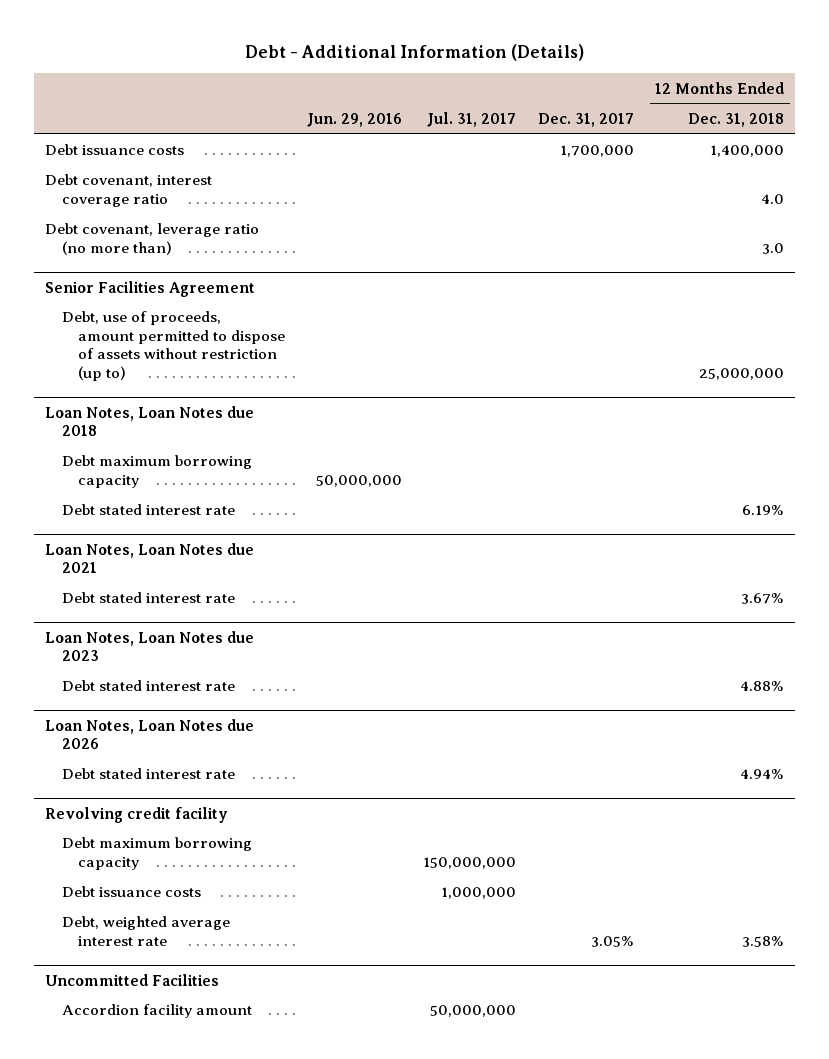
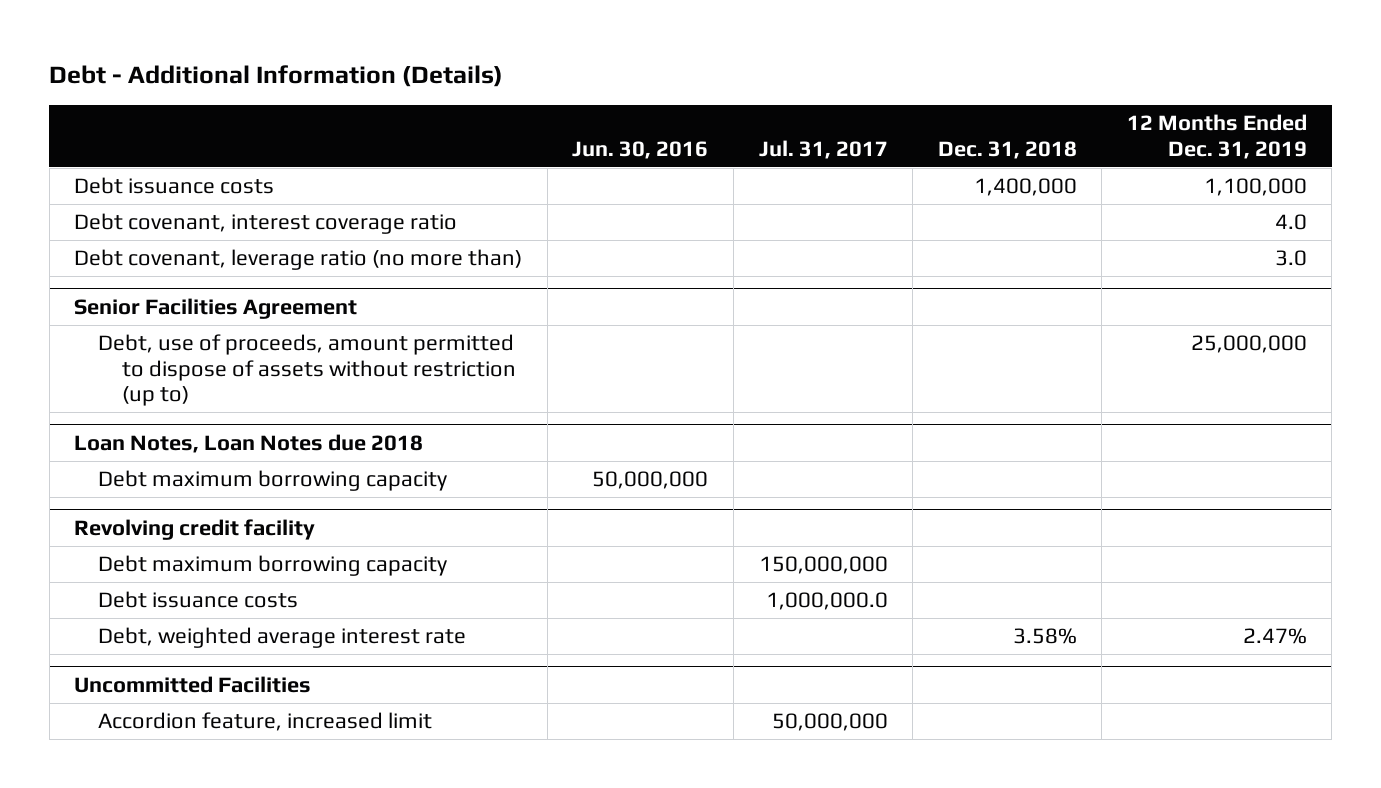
- | Jun. 29, 2016 | Jul. 31, 2017 | Dec. 31, 2017 | 12 Months Ended Dec. 31, 2018
+ | Jun. 30, 2016 | Jul. 31, 2017 | Dec. 31, 2018 | 12 Months Ended Dec. 31, 2019
@ Loan Notes, Loan Notes due 2018
- Debt stated interest rate | | | | 6.19%
- Loan Notes, Loan Notes due 2021
- Debt stated interest rate | | | | 3.67%
- Loan Notes, Loan Notes due 2023
- Debt stated interest rate | | | | 4.88%
- Loan Notes, Loan Notes due 2026
- Debt stated interest rate | | | | 4.94%
@ Revolving credit facility
- Debt issuance costs | | 1,000,000 | |
+ Debt issuance costs | | 1,000,000.0 | |
@ Uncommitted Facilities
- Accordion facility amount | | 50,000,000 | |
+ Accordion feature, increased limit | | 50,000,000 | |

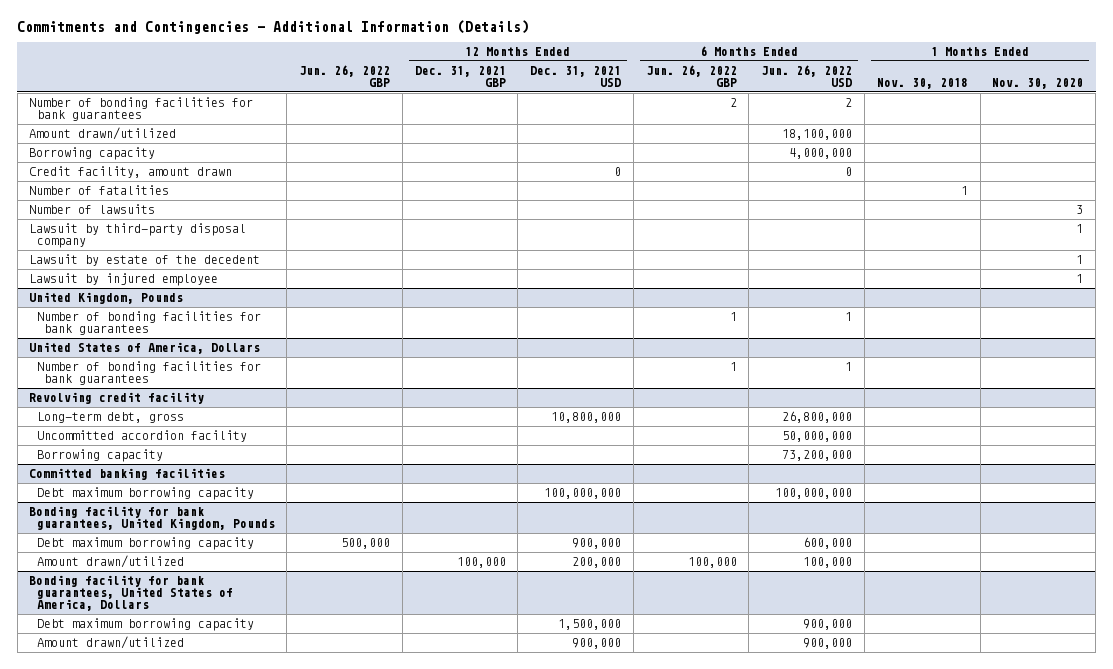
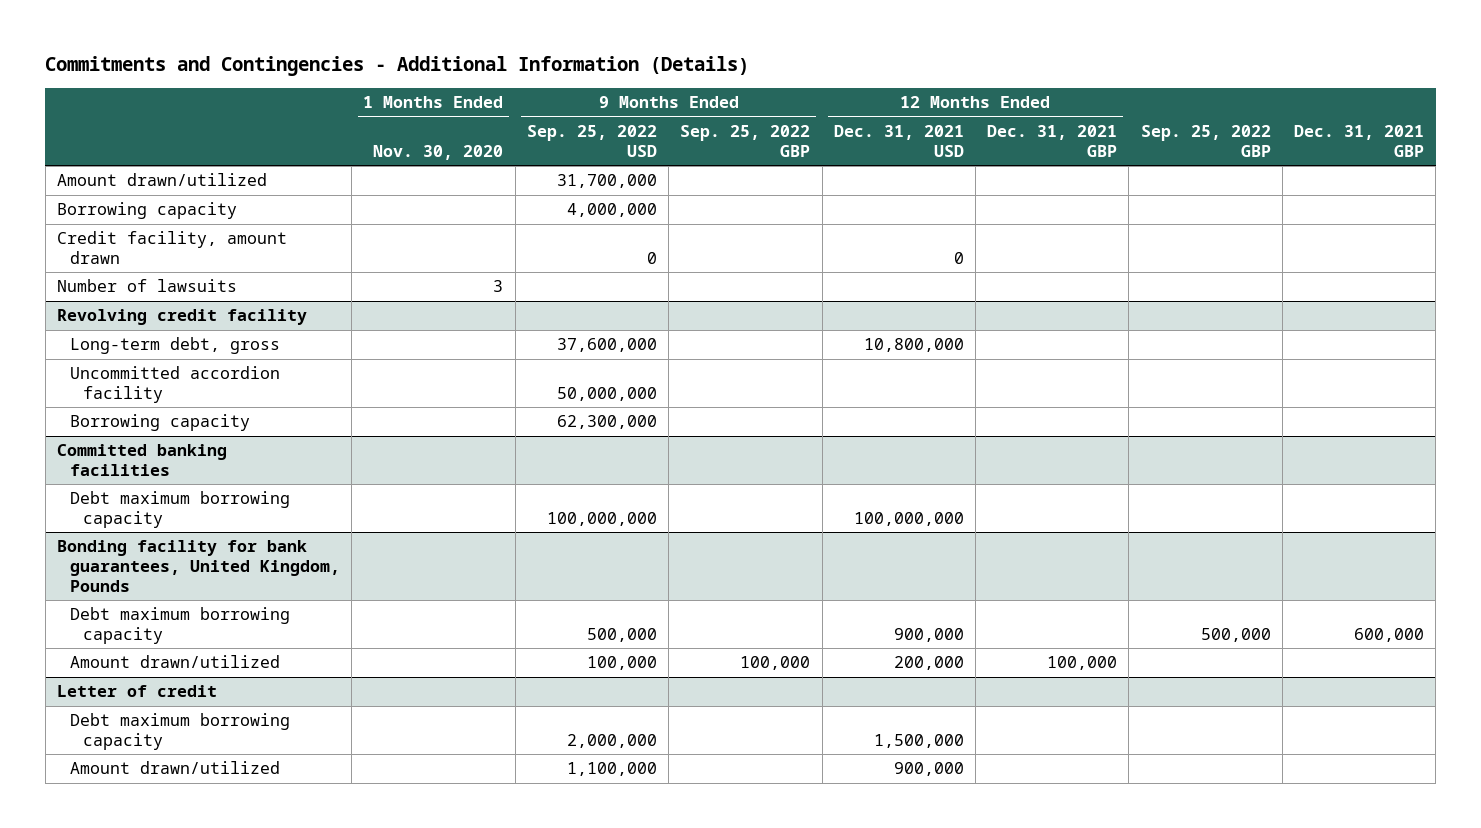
- | Jun. 26, 2022 GBP | 12 Months Ended Dec. 31, 2021 GBP | 12 Months Ended Dec. 31, 2021 USD | 6 Months Ended Jun. 26, 2022 GBP | 6 Months Ended Jun. 26, 2022 USD | 1 Months Ended Nov. 30, 2018 | 1 Months Ended Nov. 30, 2020
+ | 1 Months Ended Nov. 30, 2020 | 9 Months Ended Sep. 25, 2022 USD | 9 Months Ended Sep. 25, 2022 GBP | 12 Months Ended Dec. 31, 2021 USD | 12 Months Ended Dec. 31, 2021 GBP | Sep. 25, 2022 GBP | Dec. 31, 2021 GBP
- Number of bonding facilities for bank guarantees | | | | 2 | 2 | |
- Number of fatalities | | | | | | 1 |
- Lawsuit by third-party disposal company | | | | | | | 1
- Lawsuit by estate of the decedent | | | | | | | 1
- Lawsuit by injured employee | | | | | | | 1
- United Kingdom, Pounds
- Number of bonding facilities for bank guarantees | | | | 1 | 1 | |
- United States of America, Dollars
- Number of bonding facilities for bank guarantees | | | | 1 | 1 | |
- Bonding facility for bank guarantees, United States of America, Dollars
+ Letter of credit

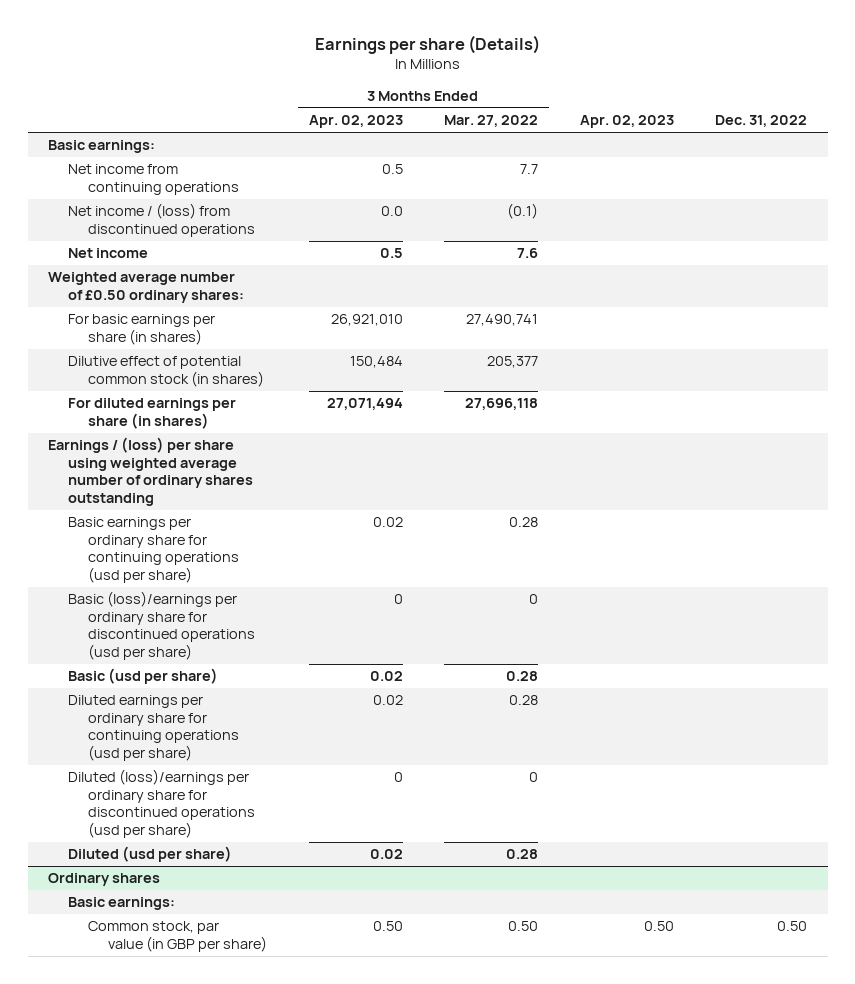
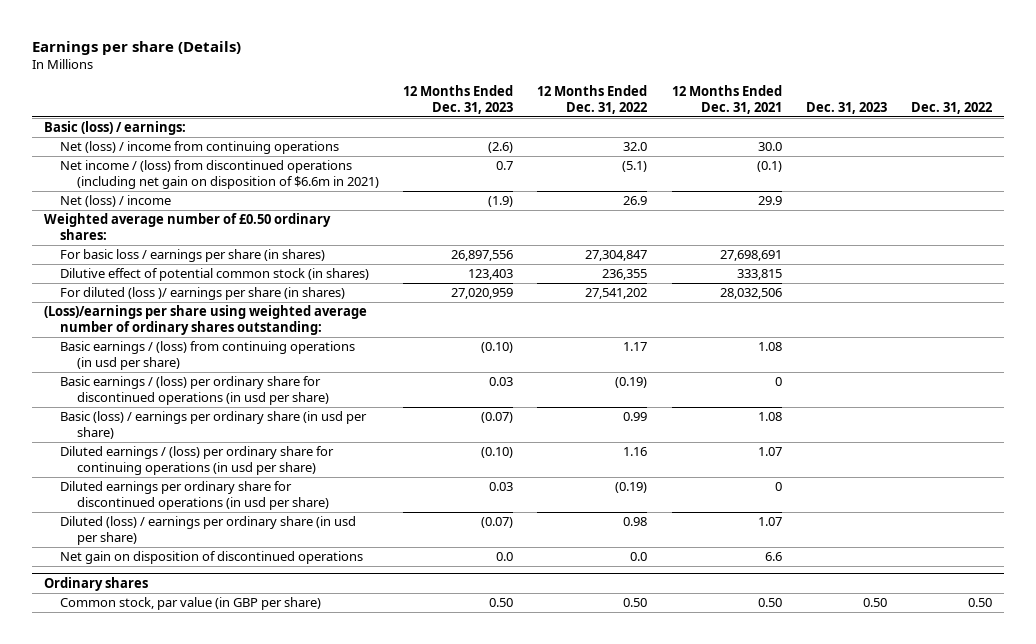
- | 3 Months Ended Apr. 02, 2023 | 3 Months Ended Mar. 27, 2022 | Apr. 02, 2023 | Dec. 31, 2022
+ | 12 Months Ended Dec. 31, 2023 | 12 Months Ended Dec. 31, 2022 | 12 Months Ended Dec. 31, 2021 | Dec. 31, 2023 | Dec. 31, 2022
- Basic earnings:
- Net income from continuing operations | 0.5 | 7.7 | |
- Net income / (loss) from discontinued operations | 0.0 | (0.1) | |
- Net income | 0.5 | 7.6 | |
+ Basic (loss) / earnings:
+ Net (loss) / income from continuing operations | (2.6) | 32.0 | 30.0 | |
+ Net income / (loss) from discontinued operations (including net gain on disposition of $6.6m in 2021) | 0.7 | (5.1) | (0.1) | |
+ Net (loss) / income | (1.9) | 26.9 | 29.9 | |
- For basic earnings per share (in shares) | 26,921,010 | 27,490,741 | |
+ For basic loss / earnings per share (in shares) | 26,897,556 | 27,304,847 | 27,698,691 | |
- For diluted earnings per share (in shares) | 27,071,494 | 27,696,118 | |
- Earnings / (loss) per share using weighted average number of ordinary shares outstanding
- Basic earnings per ordinary share for continuing operations (usd per share) | 0.02 | 0.28 | |
- Basic (loss)/earnings per ordinary share for discontinued operations (usd per share) | 0 | 0 | |
- Basic (usd per share) | 0.02 | 0.28 | |
- Diluted earnings per ordinary share for continuing operations (usd per share) | 0.02 | 0.28 | |
- Diluted (loss)/earnings per ordinary share for discontinued operations (usd per share) | 0 | 0 | |
- Diluted (usd per share) | 0.02 | 0.28 | |
+ For diluted (loss )/ earnings per share (in shares) | 27,020,959 | 27,541,202 | 28,032,506 | |
+ (Loss)/earnings per share using weighted average number of ordinary shares outstanding:
+ Basic earnings / (loss) from continuing operations (in usd per share) | (0.10) | 1.17 | 1.08 | |
+ Basic earnings / (loss) per ordinary share for discontinued operations (in usd per share) | 0.03 | (0.19) | 0 | |
+ Basic (loss) / earnings per ordinary share (in usd per share) | (0.07) | 0.99 | 1.08 | |
+ Diluted earnings / (loss) per ordinary share for continuing operations (in usd per share) | (0.10) | 1.16 | 1.07 | |
+ Diluted earnings per ordinary share for discontinued operations (in usd per share) | 0.03 | (0.19) | 0 | |
+ Diluted (loss) / earnings per ordinary share (in usd per share) | (0.07) | 0.98 | 1.07 | |
+ Net gain on disposition of discontinued operations | 0.0 | 0.0 | 6.6 | |
@ Ordinary shares
- Basic earnings:

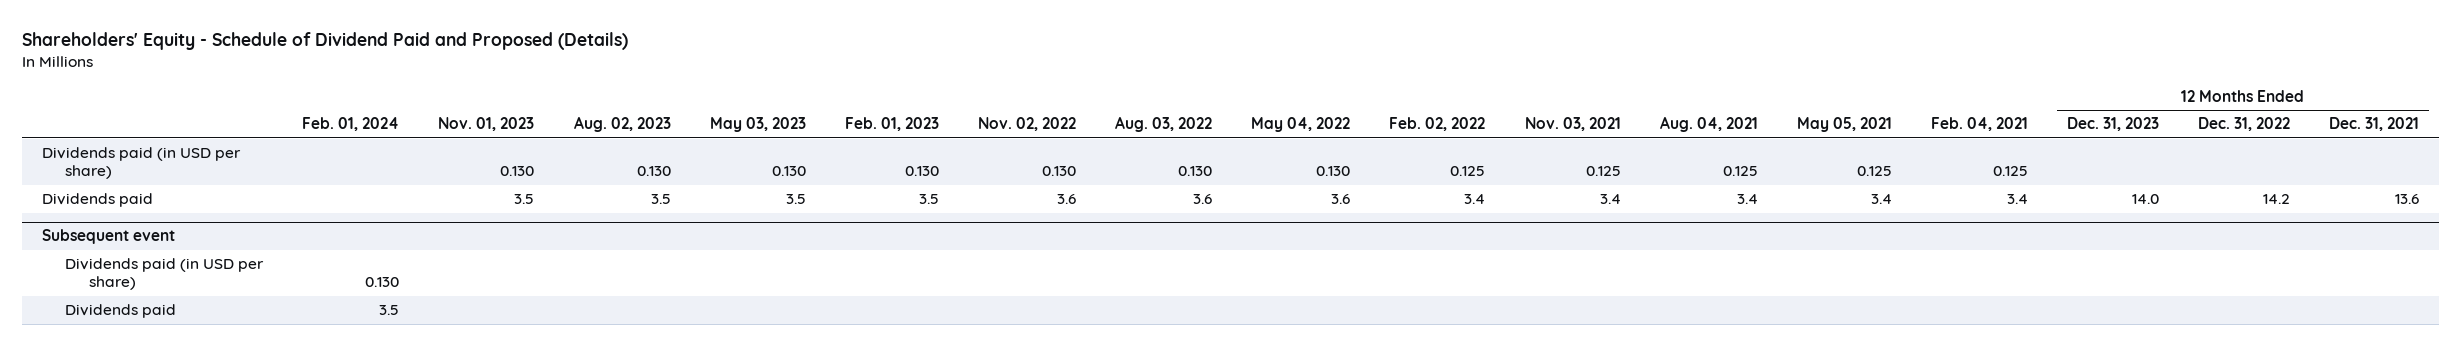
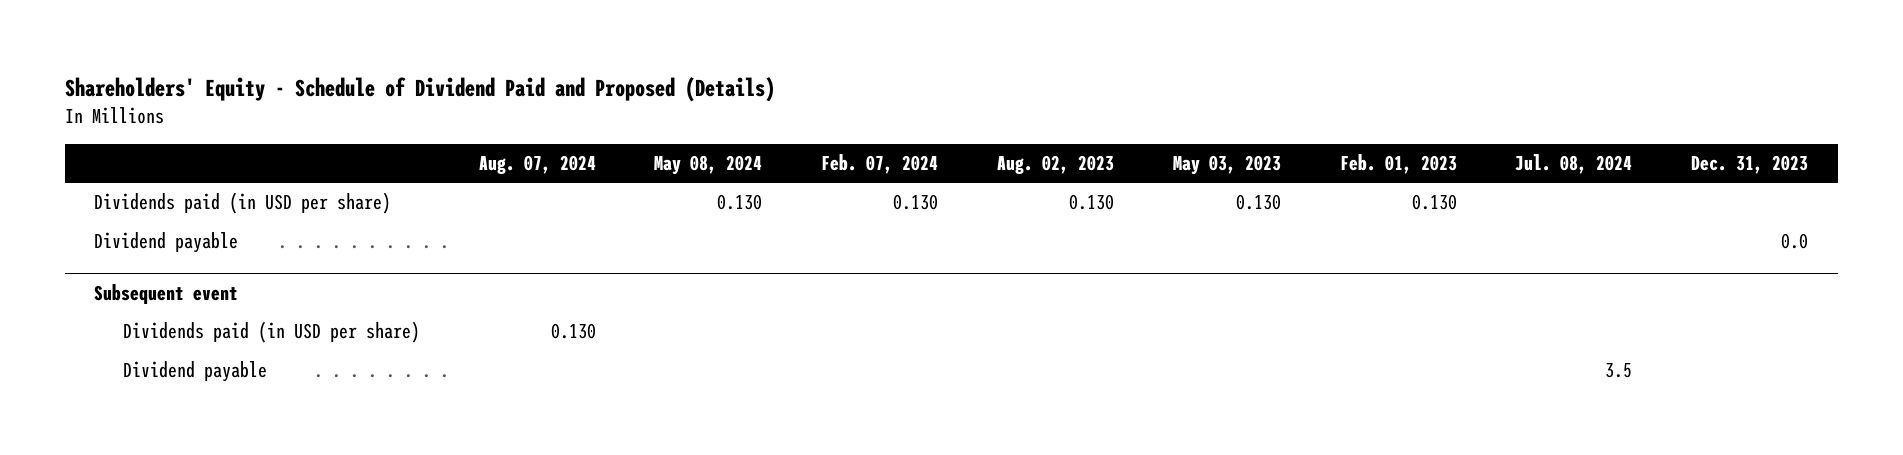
- | Feb. 01, 2024 | Nov. 01, 2023 | Aug. 02, 2023 | May 03, 2023 | Feb. 01, 2023 | Nov. 02, 2022 | Aug. 03, 2022 | May 04, 2022 | Feb. 02, 2022 | Nov. 03, 2021 | Aug. 04, 2021 | May 05, 2021 | Feb. 04, 2021 | 12 Months Ended Dec. 31, 2023 | 12 Months Ended Dec. 31, 2022 | 12 Months Ended Dec. 31, 2021
+ | Aug. 07, 2024 | May 08, 2024 | Feb. 07, 2024 | Aug. 02, 2023 | May 03, 2023 | Feb. 01, 2023 | Jul. 08, 2024 | Dec. 31, 2023
- Dividends paid | | 3.5 | 3.5 | 3.5 | 3.5 | 3.6 | 3.6 | 3.6 | 3.4 | 3.4 | 3.4 | 3.4 | 3.4 | 14.0 | 14.2 | 13.6
+ Dividend payable | | | | | | | | 0.0
@ Subsequent event
- Dividends paid | 3.5 | | | | | | | | | | | | | | |
+ Dividend payable | | | | | | | 3.5 |

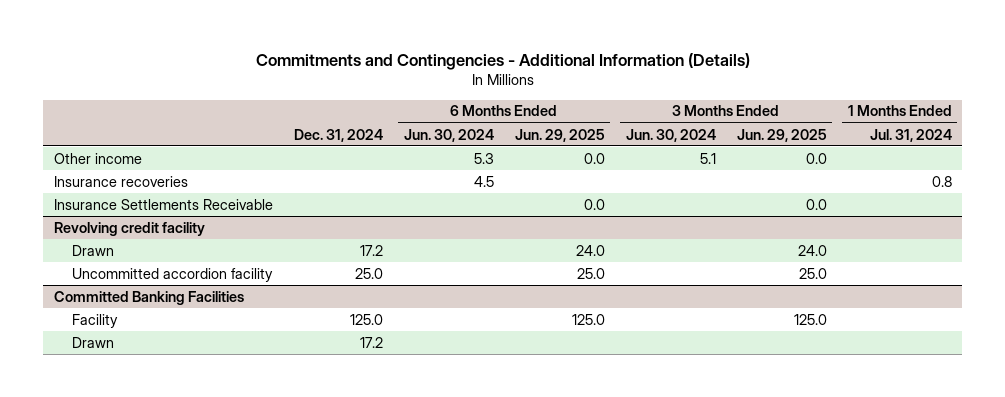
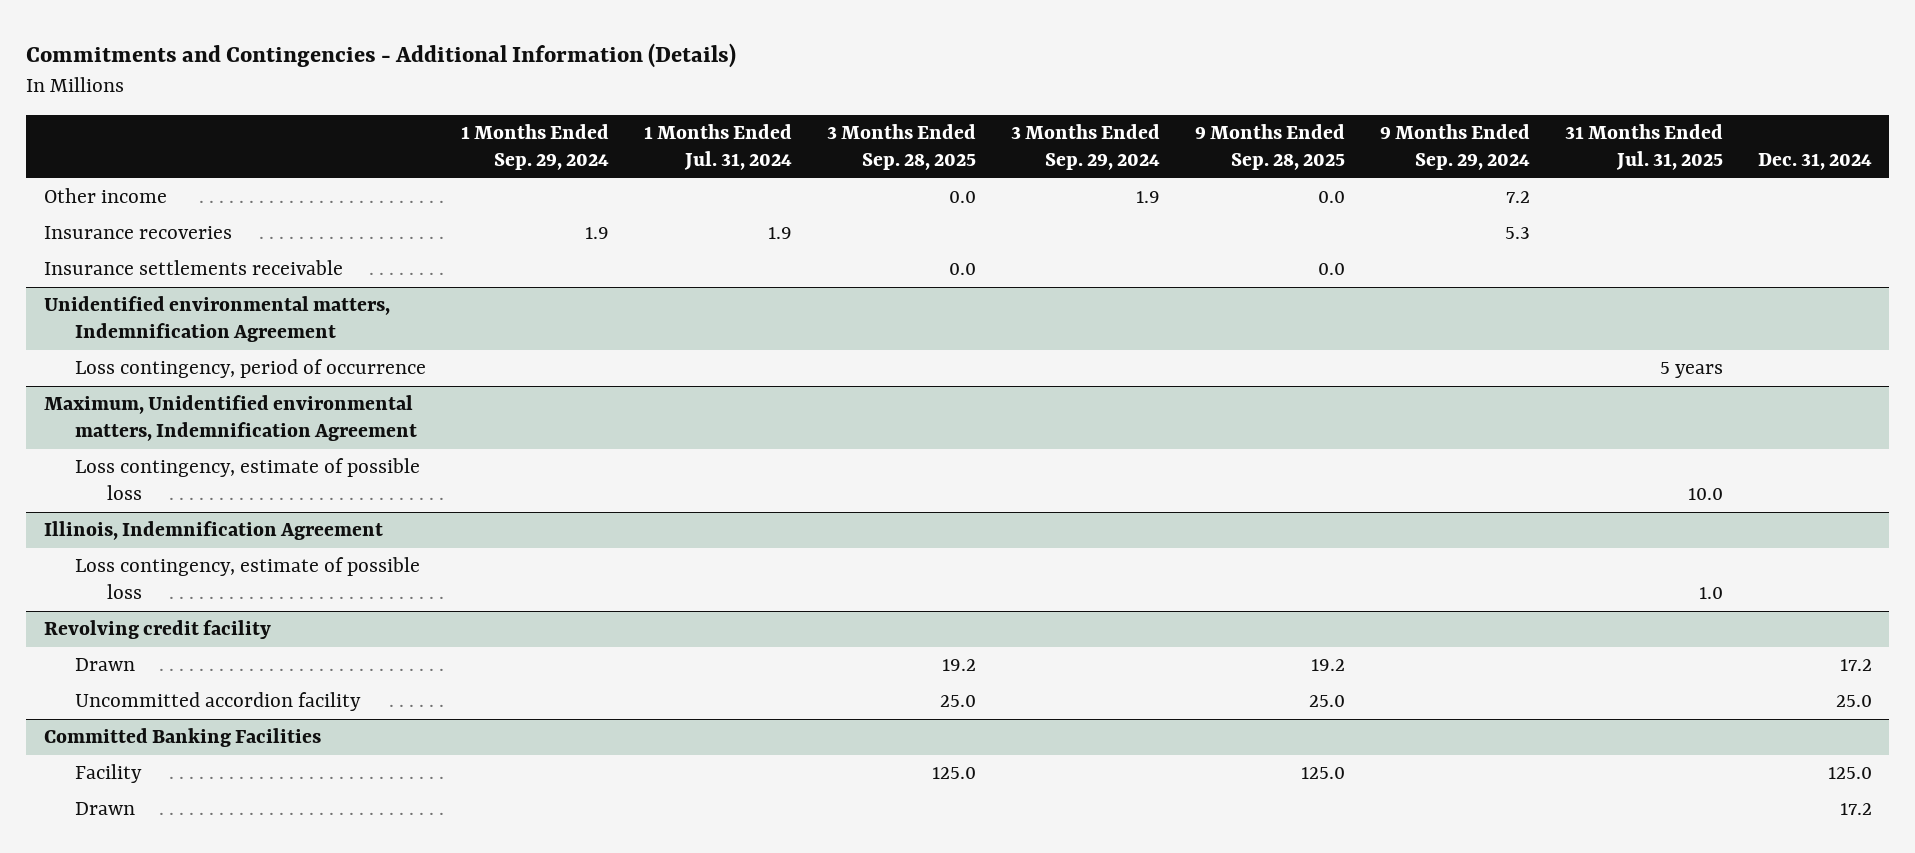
- | Dec. 31, 2024 | 6 Months Ended Jun. 30, 2024 | 6 Months Ended Jun. 29, 2025 | 3 Months Ended Jun. 30, 2024 | 3 Months Ended Jun. 29, 2025 | 1 Months Ended Jul. 31, 2024
+ | 1 Months Ended Sep. 29, 2024 | 1 Months Ended Jul. 31, 2024 | 3 Months Ended Sep. 28, 2025 | 3 Months Ended Sep. 29, 2024 | 9 Months Ended Sep. 28, 2025 | 9 Months Ended Sep. 29, 2024 | 31 Months Ended Jul. 31, 2025 | Dec. 31, 2024
- Insurance recoveries | | 4.5 | | | | 0.8
- Insurance Settlements Receivable | | | 0.0 | | 0.0 |
+ Insurance recoveries | 1.9 | 1.9 | | | | 5.3 | |
+ Insurance settlements receivable | | | 0.0 | | 0.0 | | |
+ Unidentified environmental matters, Indemnification Agreement
+ Loss contingency, period of occurrence | | | | | | | 5 years |
+ Maximum, Unidentified environmental matters, Indemnification Agreement
+ Loss contingency, estimate of possible loss | | | | | | | 10.0 |
+ Illinois, Indemnification Agreement
+ Loss contingency, estimate of possible loss | | | | | | | 1.0 |

